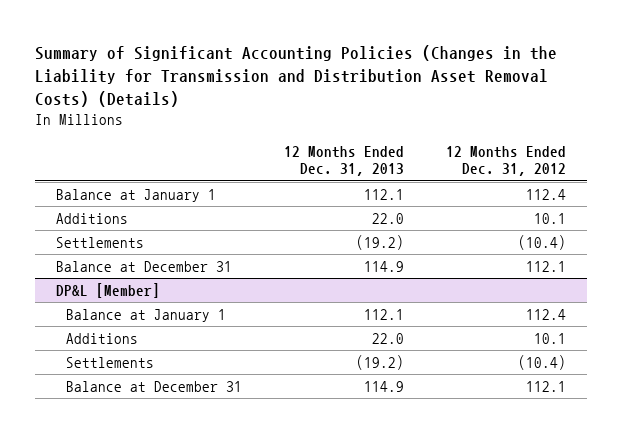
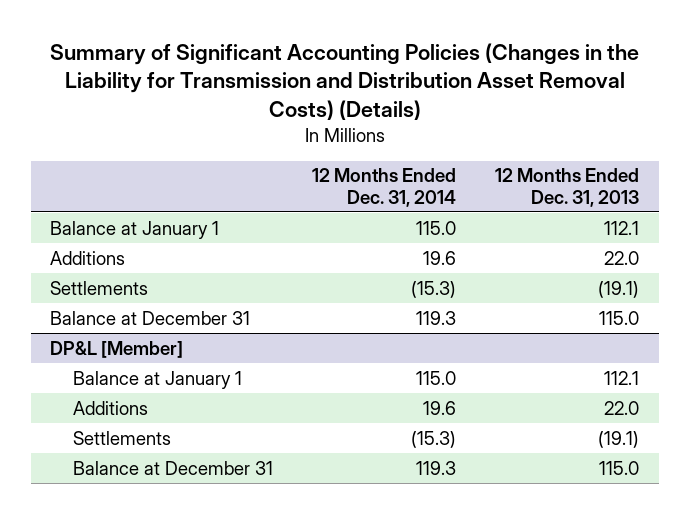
- | 12 Months Ended Dec. 31, 2013 | 12 Months Ended Dec. 31, 2012
+ | 12 Months Ended Dec. 31, 2014 | 12 Months Ended Dec. 31, 2013
- Settlements | (19.2) | (10.4)
- Balance at December 31 | 114.9 | 112.1
+ Settlements | (15.3) | (19.1)
+ Balance at December 31 | 119.3 | 115.0
@ DP&L [Member]
- Settlements | (19.2) | (10.4)
- Balance at December 31 | 114.9 | 112.1
+ Settlements | (15.3) | (19.1)
+ Balance at December 31 | 119.3 | 115.0

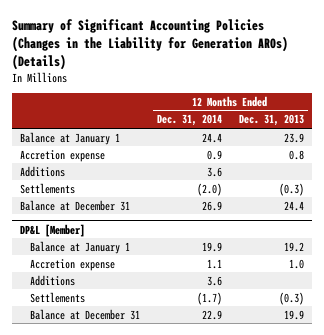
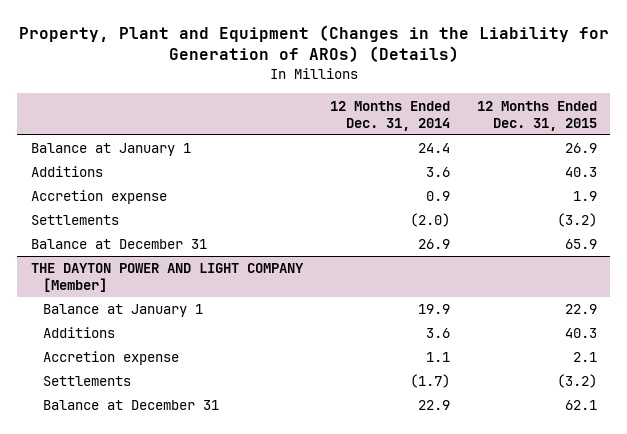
- Summary of Significant Accounting Policies (Changes in the Liability for Generation AROs) (Details)
+ Property, Plant and Equipment (Changes in the Liability for Generation of AROs) (Details)
- | 12 Months Ended Dec. 31, 2014 | 12 Months Ended Dec. 31, 2013
+ | 12 Months Ended Dec. 31, 2014 | 12 Months Ended Dec. 31, 2015
moved down: Accretion expense | 0.9 | 1.9
- DP&L [Member]
+ THE DAYTON POWER AND LIGHT COMPANY [Member]
- Accretion expense | 1.1 | 1.0
+ Accretion expense | 1.1 | 2.1

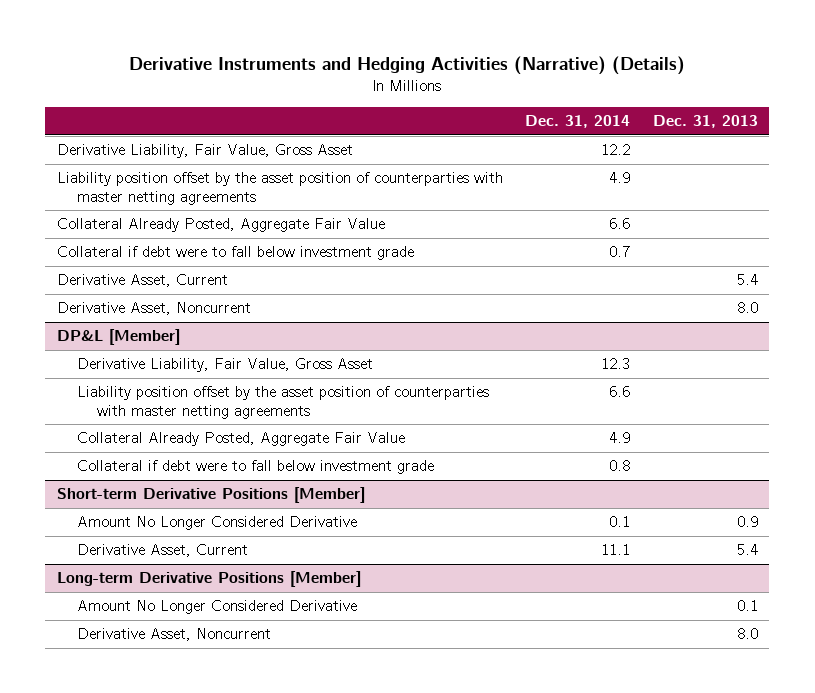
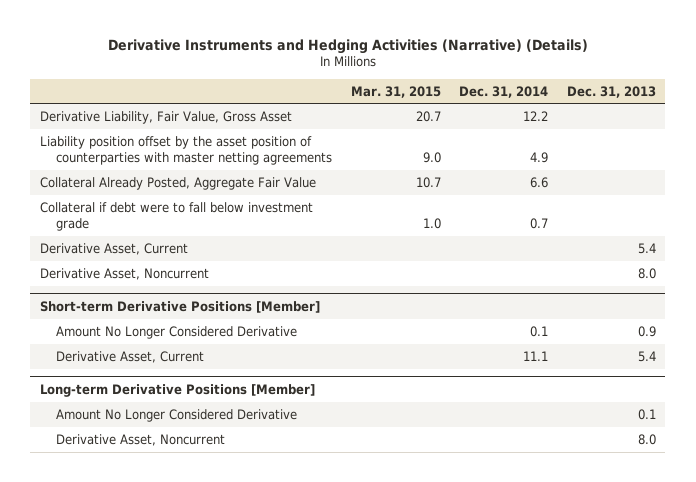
- | Dec. 31, 2014 | Dec. 31, 2013
+ | Mar. 31, 2015 | Dec. 31, 2014 | Dec. 31, 2013
- DP&L [Member]
- Derivative Liability, Fair Value, Gross Asset | 12.3 |
- Liability position offset by the asset position of counterparties with master netting agreements | 6.6 |
- Collateral Already Posted, Aggregate Fair Value | 4.9 |
- Collateral if debt were to fall below investment grade | 0.8 |

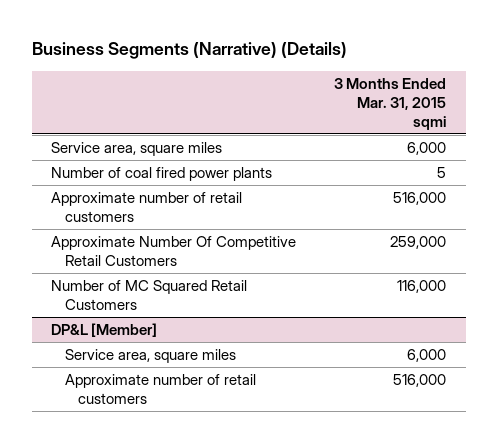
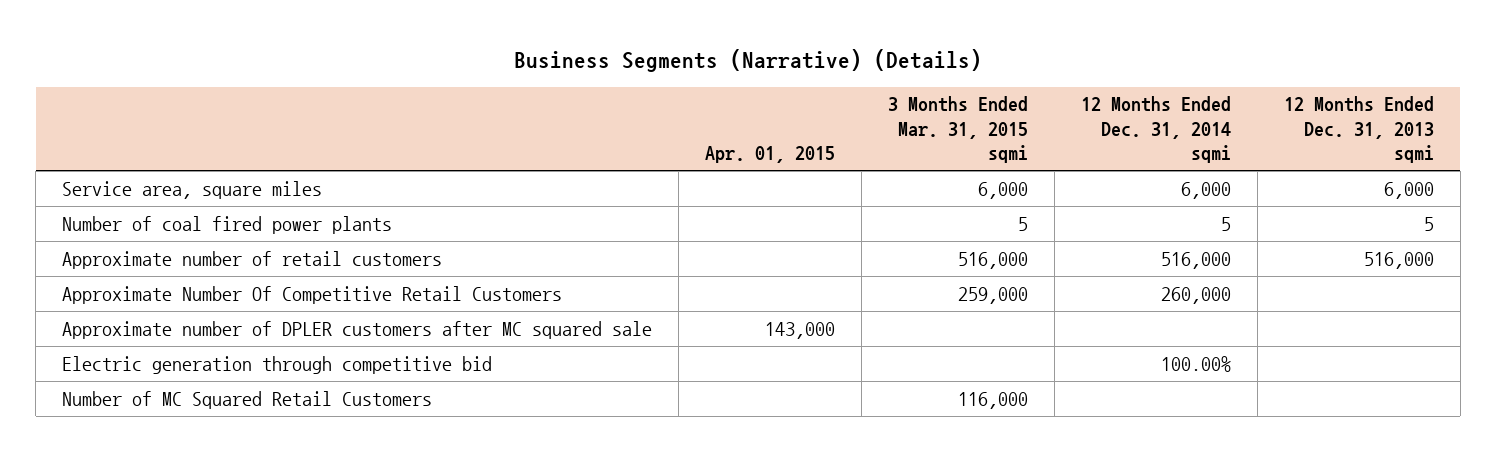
- | 3 Months Ended Mar. 31, 2015 sqmi
+ | Apr. 01, 2015 | 3 Months Ended Mar. 31, 2015 sqmi | 12 Months Ended Dec. 31, 2014 sqmi | 12 Months Ended Dec. 31, 2013 sqmi
+ Approximate number of DPLER customers after MC squared sale | 143,000 | | |
+ Electric generation through competitive bid | | | 100.00% |
- DP&L [Member]
- Service area, square miles | 6,000
- Approximate number of retail customers | 516,000

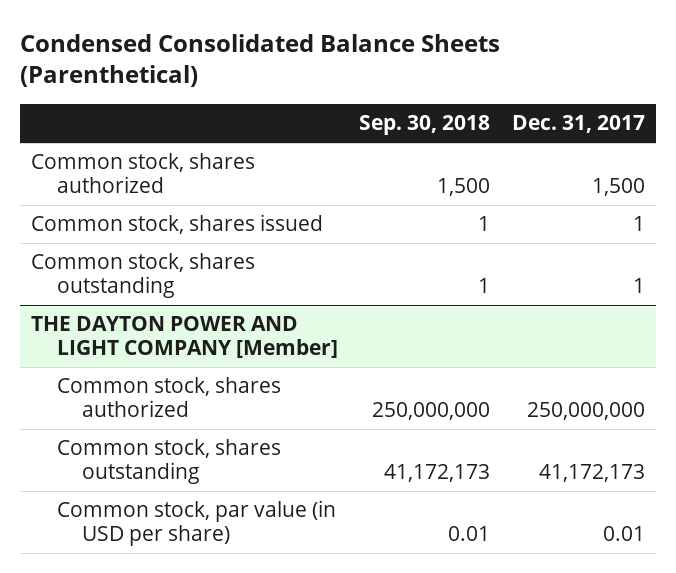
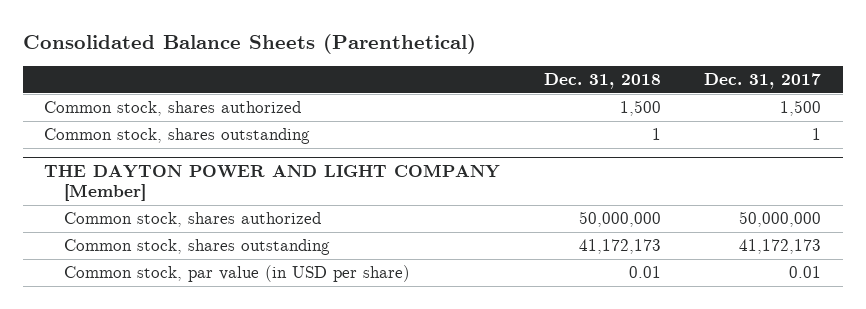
- Condensed Consolidated Balance Sheets (Parenthetical)
+ Consolidated Balance Sheets (Parenthetical)
- | Sep. 30, 2018 | Dec. 31, 2017
+ | Dec. 31, 2018 | Dec. 31, 2017
- Common stock, shares issued | 1 | 1
@ THE DAYTON POWER AND LIGHT COMPANY [Member]
- Common stock, shares authorized | 250,000,000 | 250,000,000
+ Common stock, shares authorized | 50,000,000 | 50,000,000

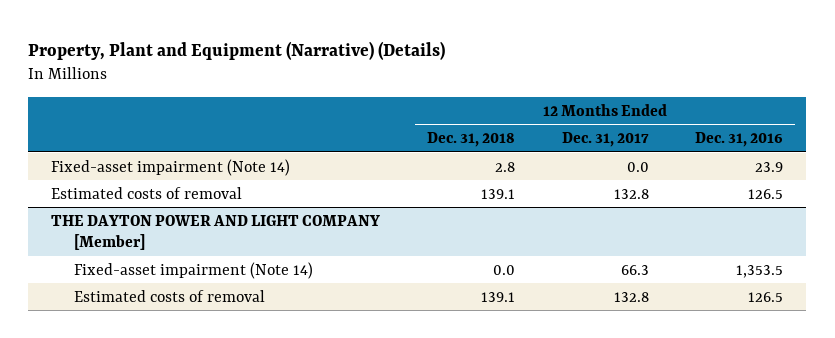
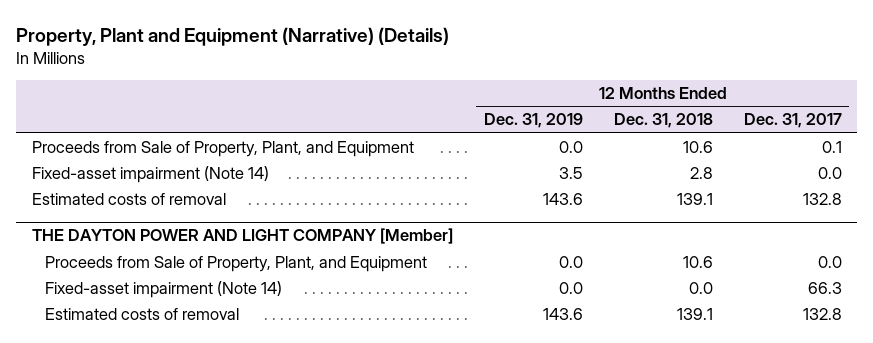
- | 12 Months Ended Dec. 31, 2018 | 12 Months Ended Dec. 31, 2017 | 12 Months Ended Dec. 31, 2016
+ | 12 Months Ended Dec. 31, 2019 | 12 Months Ended Dec. 31, 2018 | 12 Months Ended Dec. 31, 2017
+ Proceeds from Sale of Property, Plant, and Equipment | 0.0 | 10.6 | 0.1
@ THE DAYTON POWER AND LIGHT COMPANY [Member]
+ Proceeds from Sale of Property, Plant, and Equipment | 0.0 | 10.6 | 0.0

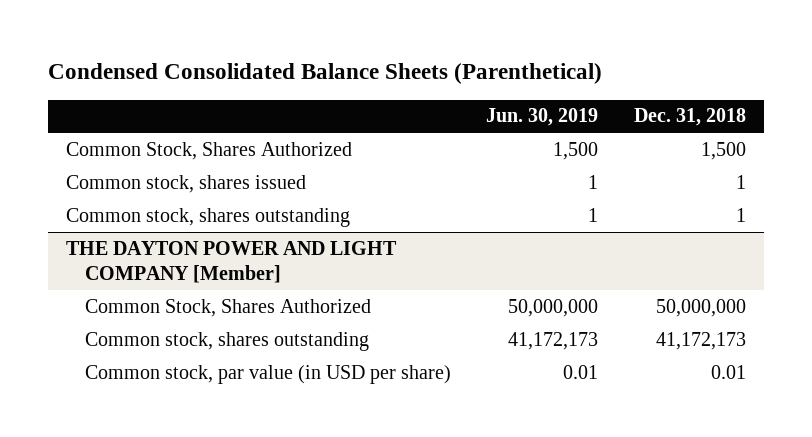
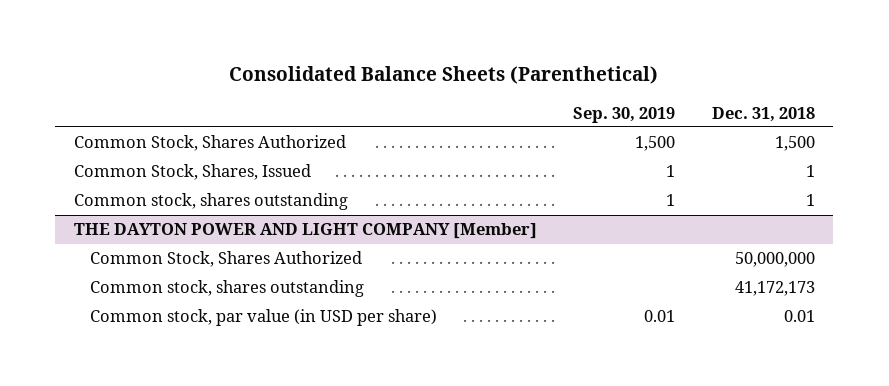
- Condensed Consolidated Balance Sheets (Parenthetical)
+ Consolidated Balance Sheets (Parenthetical)
- | Jun. 30, 2019 | Dec. 31, 2018
+ | Sep. 30, 2019 | Dec. 31, 2018
- Common stock, shares issued | 1 | 1
+ Common Stock, Shares, Issued | 1 | 1

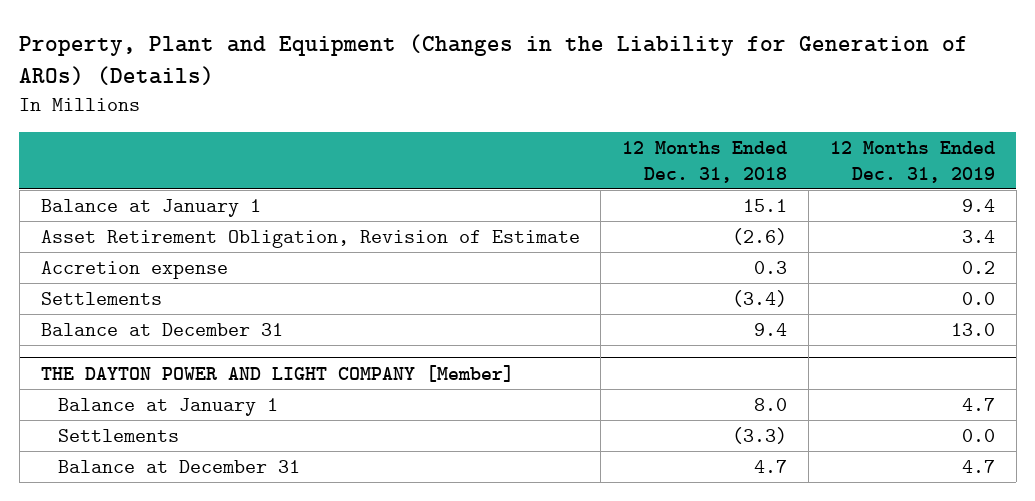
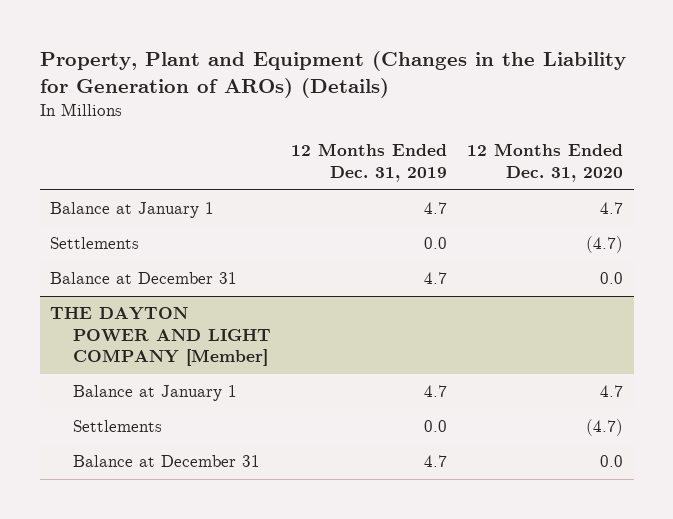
- | 12 Months Ended Dec. 31, 2018 | 12 Months Ended Dec. 31, 2019
+ | 12 Months Ended Dec. 31, 2019 | 12 Months Ended Dec. 31, 2020
- Balance at January 1 | 15.1 | 9.4
- Asset Retirement Obligation, Revision of Estimate | (2.6) | 3.4
- Accretion expense | 0.3 | 0.2
+ Balance at January 1 | 4.7 | 4.7
- Balance at December 31 | 9.4 | 13.0
+ Balance at December 31 | 4.7 | 0.0

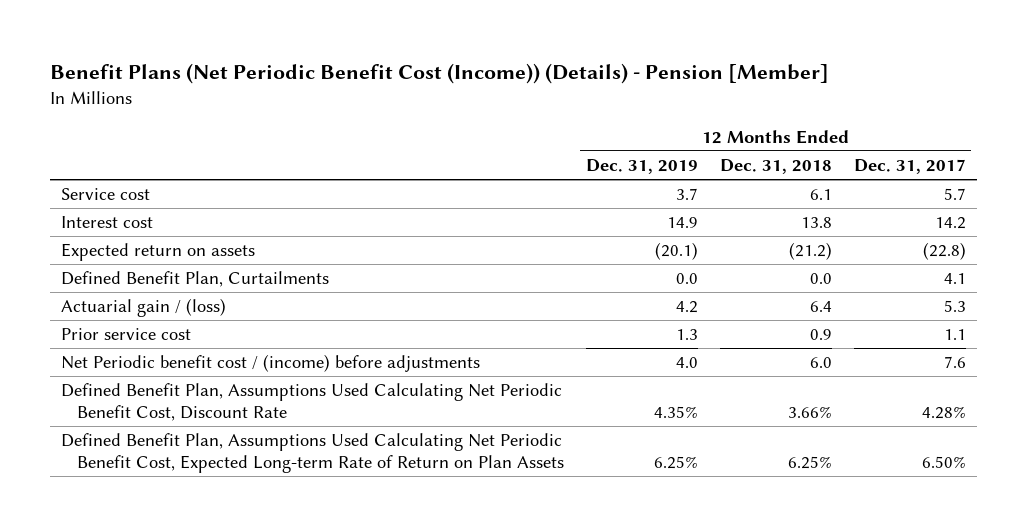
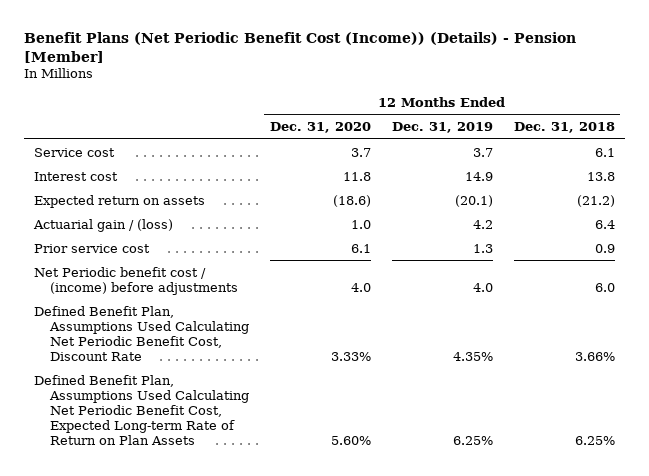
- | 12 Months Ended Dec. 31, 2019 | 12 Months Ended Dec. 31, 2018 | 12 Months Ended Dec. 31, 2017
+ | 12 Months Ended Dec. 31, 2020 | 12 Months Ended Dec. 31, 2019 | 12 Months Ended Dec. 31, 2018
- Defined Benefit Plan, Curtailments | 0.0 | 0.0 | 4.1

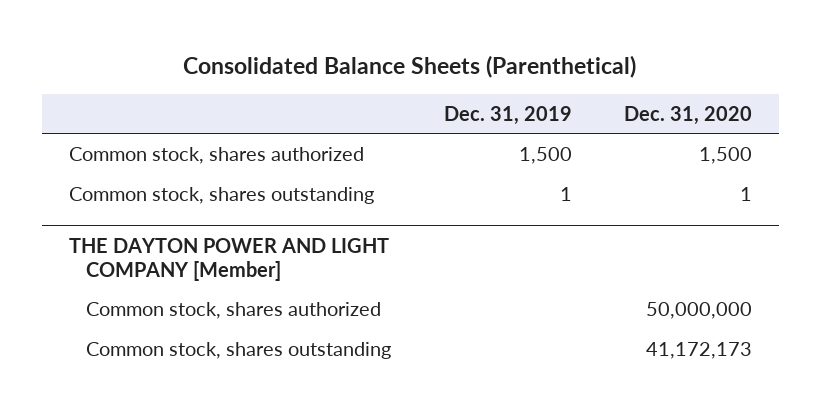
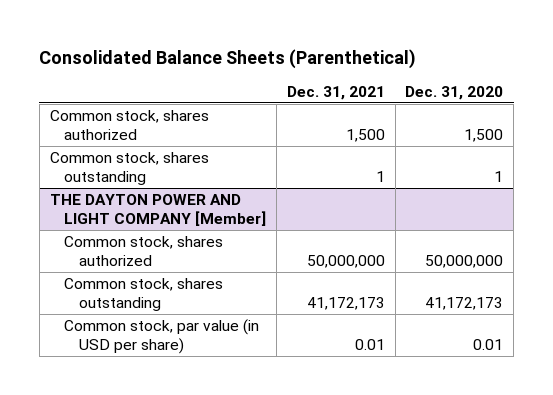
- | Dec. 31, 2019 | Dec. 31, 2020
+ | Dec. 31, 2021 | Dec. 31, 2020
@ THE DAYTON POWER AND LIGHT COMPANY [Member]
+ Common stock, par value (in USD per share) | 0.01 | 0.01

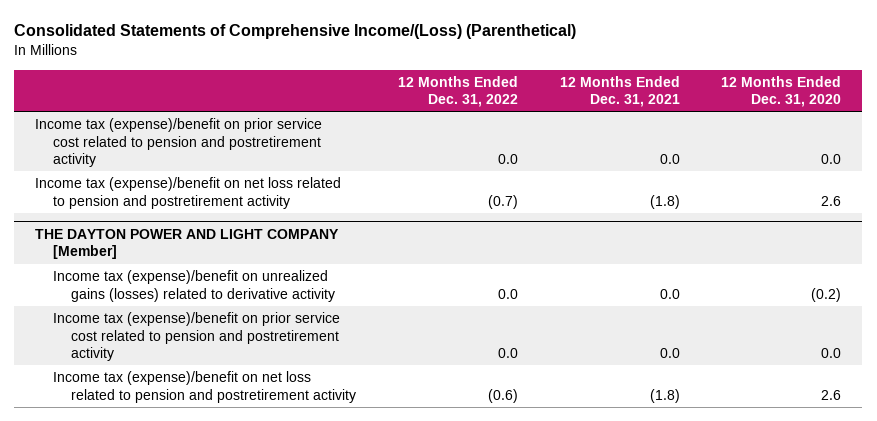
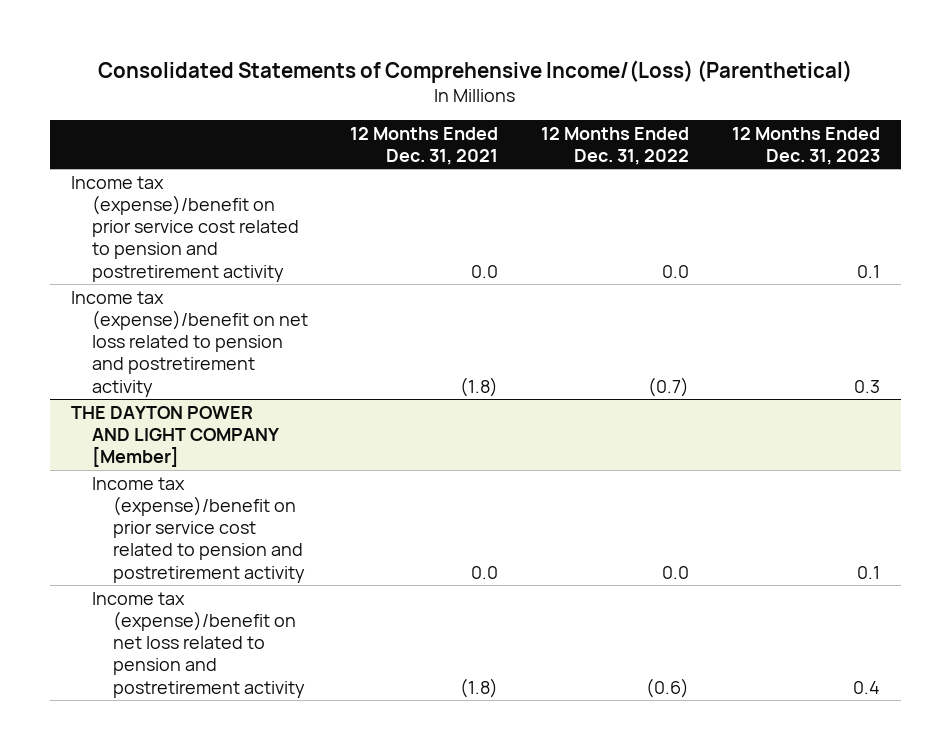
- | 12 Months Ended Dec. 31, 2022 | 12 Months Ended Dec. 31, 2021 | 12 Months Ended Dec. 31, 2020
+ | 12 Months Ended Dec. 31, 2021 | 12 Months Ended Dec. 31, 2022 | 12 Months Ended Dec. 31, 2023
@ THE DAYTON POWER AND LIGHT COMPANY [Member]
- Income tax (expense)/benefit on unrealized gains (losses) related to derivative activity | 0.0 | 0.0 | (0.2)

